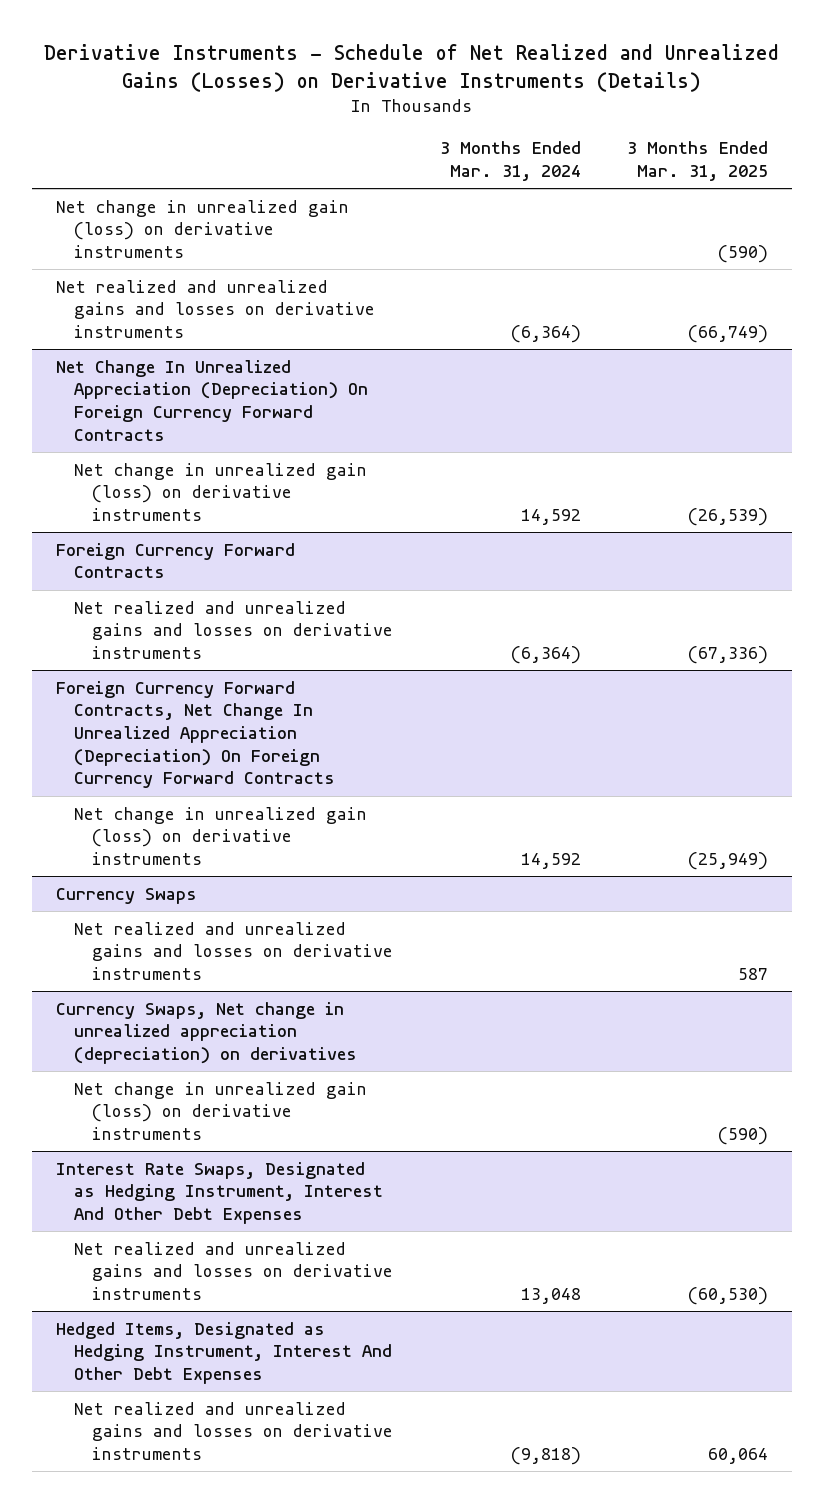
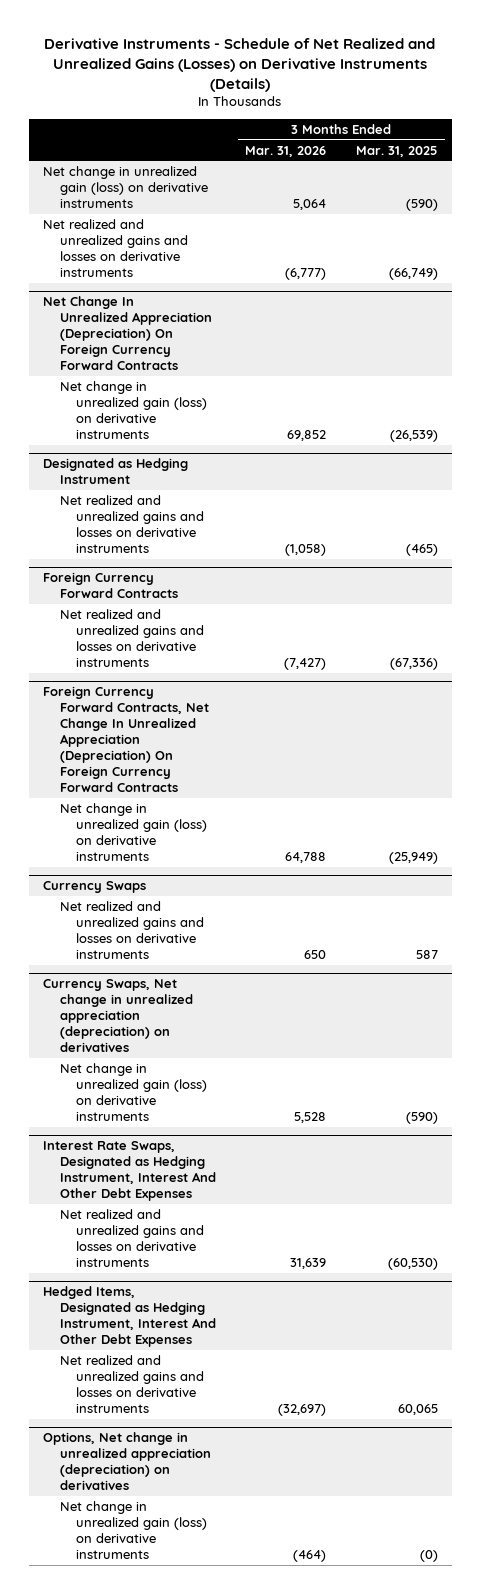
- | 3 Months Ended Mar. 31, 2024 | 3 Months Ended Mar. 31, 2025
+ | 3 Months Ended Mar. 31, 2026 | 3 Months Ended Mar. 31, 2025
+ Designated as Hedging Instrument
+ Net realized and unrealized gains and losses on derivative instruments | (1,058) | (465)
@ Hedged Items, Designated as Hedging Instrument, Interest And Other Debt Expenses
- Net realized and unrealized gains and losses on derivative instruments | (9,818) | 60,064
+ Net realized and unrealized gains and losses on derivative instruments | (32,697) | 60,065
+ Options, Net change in unrealized appreciation (depreciation) on derivatives
+ Net change in unrealized gain (loss) on derivative instruments | (464) | (0)

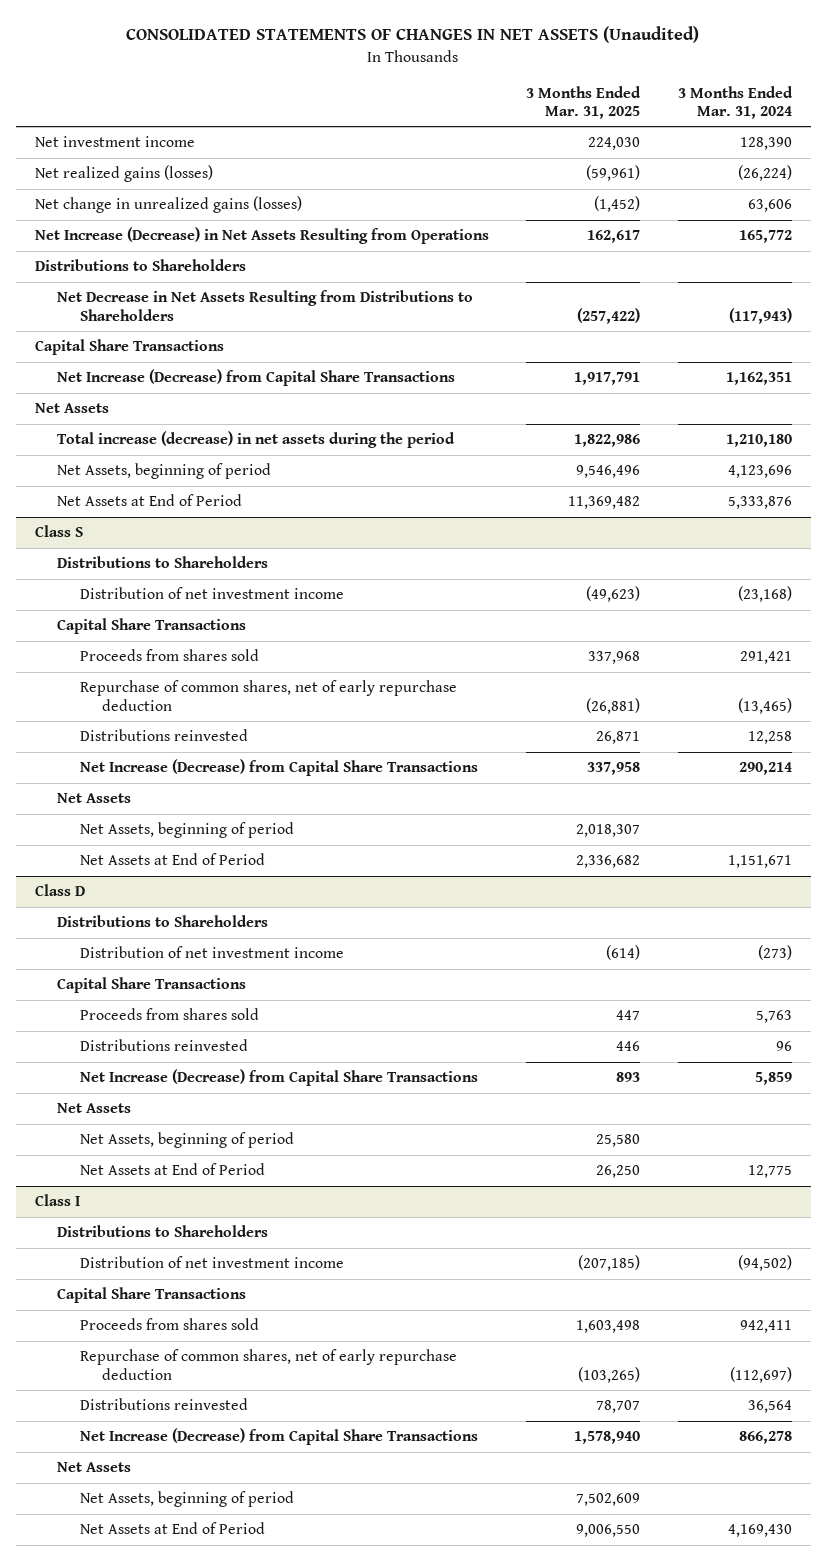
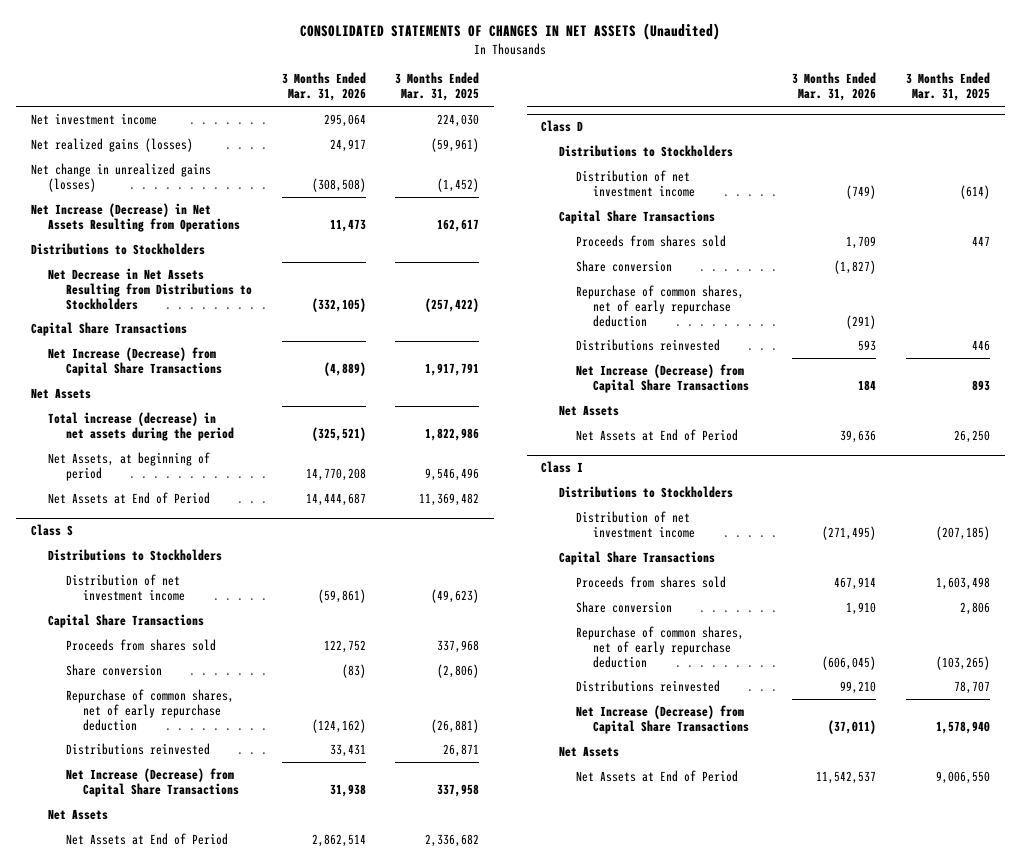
- | 3 Months Ended Mar. 31, 2025 | 3 Months Ended Mar. 31, 2024
+ | 3 Months Ended Mar. 31, 2026 | 3 Months Ended Mar. 31, 2025
- Distributions to Shareholders
- Net Decrease in Net Assets Resulting from Distributions to Shareholders | (257,422) | (117,943)
+ Distributions to Stockholders
+ Net Decrease in Net Assets Resulting from Distributions to Stockholders | (332,105) | (257,422)
- Net Assets, beginning of period | 9,546,496 | 4,123,696
+ Net Assets, at beginning of period | 14,770,208 | 9,546,496
@ Class S
- Distributions to Shareholders
+ Distributions to Stockholders
+ Share conversion | (83) | (2,806)
- Net Assets, beginning of period | 2,018,307 |
@ Class D
- Distributions to Shareholders
+ Distributions to Stockholders
+ Share conversion | (1,827) |
+ Repurchase of common shares, net of early repurchase deduction | (291) |
- Net Assets, beginning of period | 25,580 |
@ Class I
- Distributions to Shareholders
+ Distributions to Stockholders
+ Share conversion | 1,910 | 2,806
- Net Assets, beginning of period | 7,502,609 |

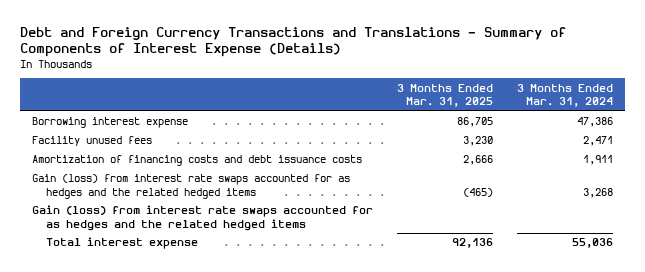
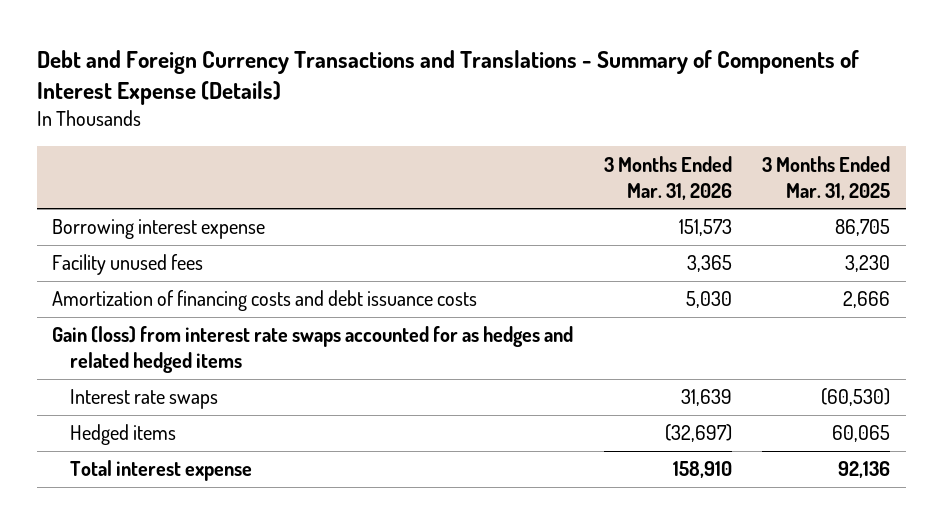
- | 3 Months Ended Mar. 31, 2025 | 3 Months Ended Mar. 31, 2024
+ | 3 Months Ended Mar. 31, 2026 | 3 Months Ended Mar. 31, 2025
- Gain (loss) from interest rate swaps accounted for as hedges and the related hedged items | (465) | 3,268
- Gain (loss) from interest rate swaps accounted for as hedges and the related hedged items
+ Gain (loss) from interest rate swaps accounted for as hedges and related hedged items
+ Interest rate swaps | 31,639 | (60,530)
+ Hedged items | (32,697) | 60,065

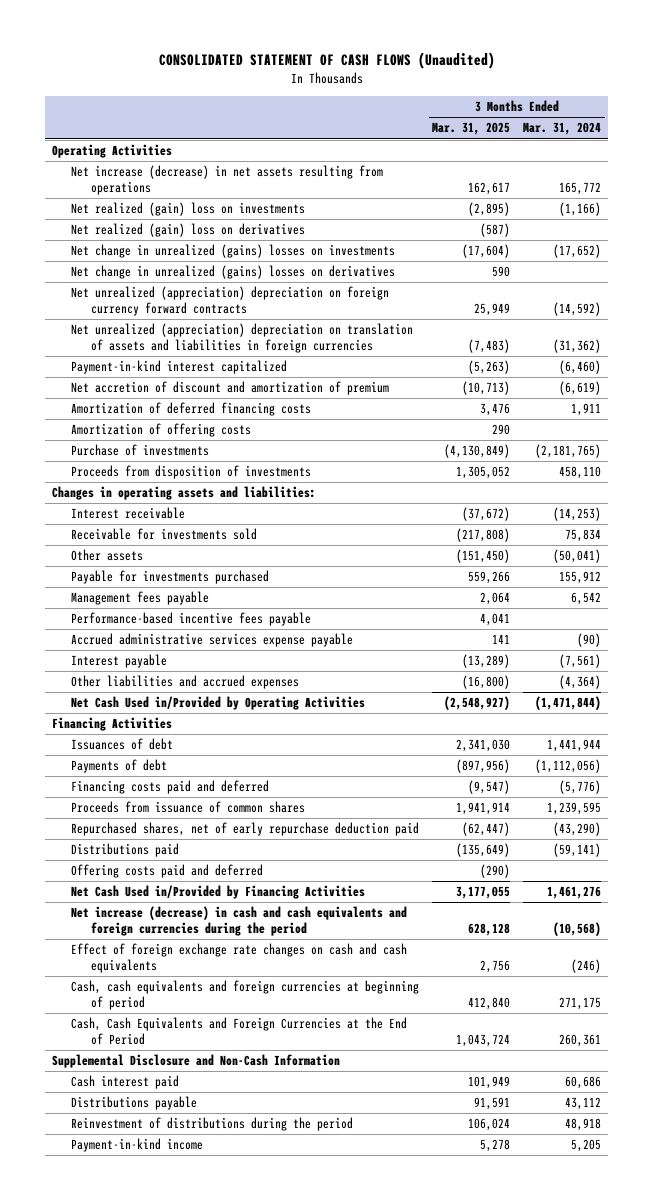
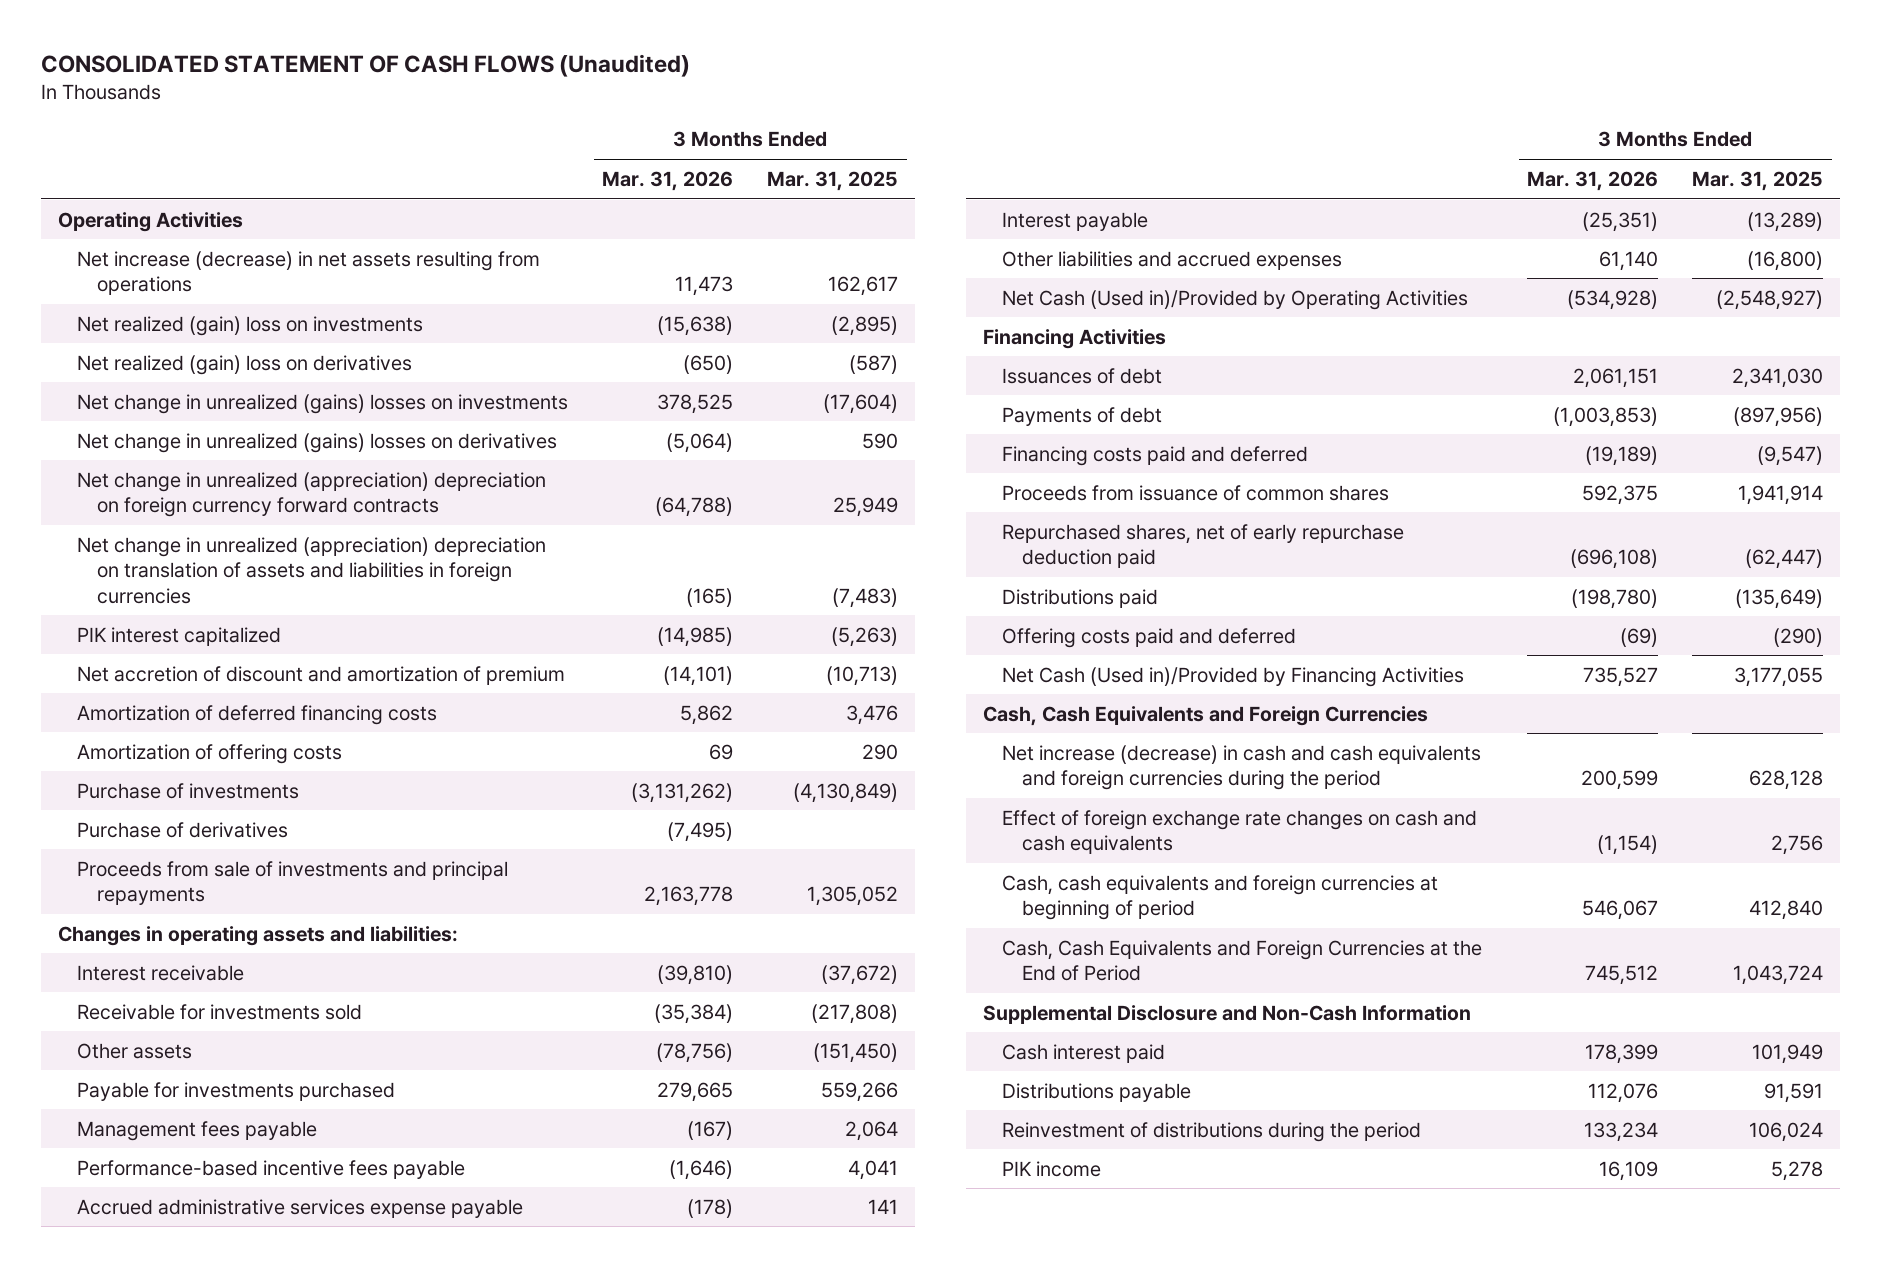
- | 3 Months Ended Mar. 31, 2025 | 3 Months Ended Mar. 31, 2024
+ | 3 Months Ended Mar. 31, 2026 | 3 Months Ended Mar. 31, 2025
- Net unrealized (appreciation) depreciation on foreign currency forward contracts | 25,949 | (14,592)
- Net unrealized (appreciation) depreciation on translation of assets and liabilities in foreign currencies | (7,483) | (31,362)
- Payment-in-kind interest capitalized | (5,263) | (6,460)
+ Net change in unrealized (appreciation) depreciation on foreign currency forward contracts | (64,788) | 25,949
+ Net change in unrealized (appreciation) depreciation on translation of assets and liabilities in foreign currencies | (165) | (7,483)
+ PIK interest capitalized | (14,985) | (5,263)
- Proceeds from disposition of investments | 1,305,052 | 458,110
+ Purchase of derivatives | (7,495) |
+ Proceeds from sale of investments and principal repayments | 2,163,778 | 1,305,052
- Net Cash Used in/Provided by Operating Activities | (2,548,927) | (1,471,844)
+ Net Cash (Used in)/Provided by Operating Activities | (534,928) | (2,548,927)
- Net Cash Used in/Provided by Financing Activities | 3,177,055 | 1,461,276
+ Net Cash (Used in)/Provided by Financing Activities | 735,527 | 3,177,055
+ Cash, Cash Equivalents and Foreign Currencies
- Payment-in-kind income | 5,278 | 5,205
+ PIK income | 16,109 | 5,278

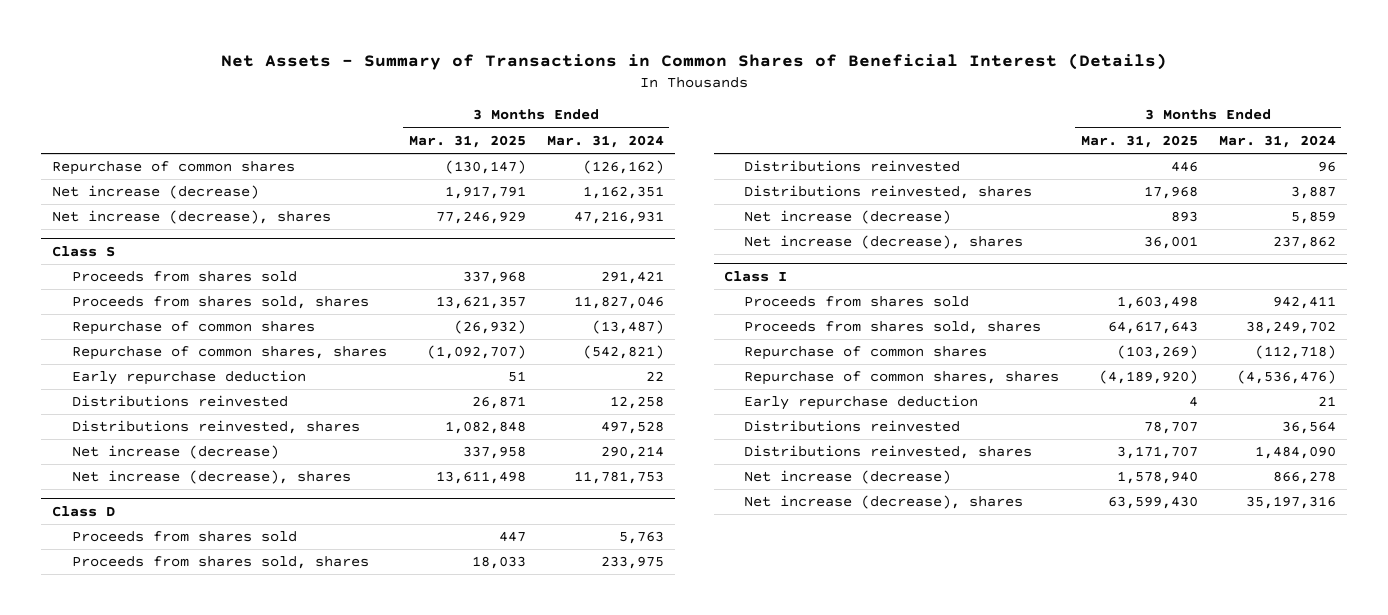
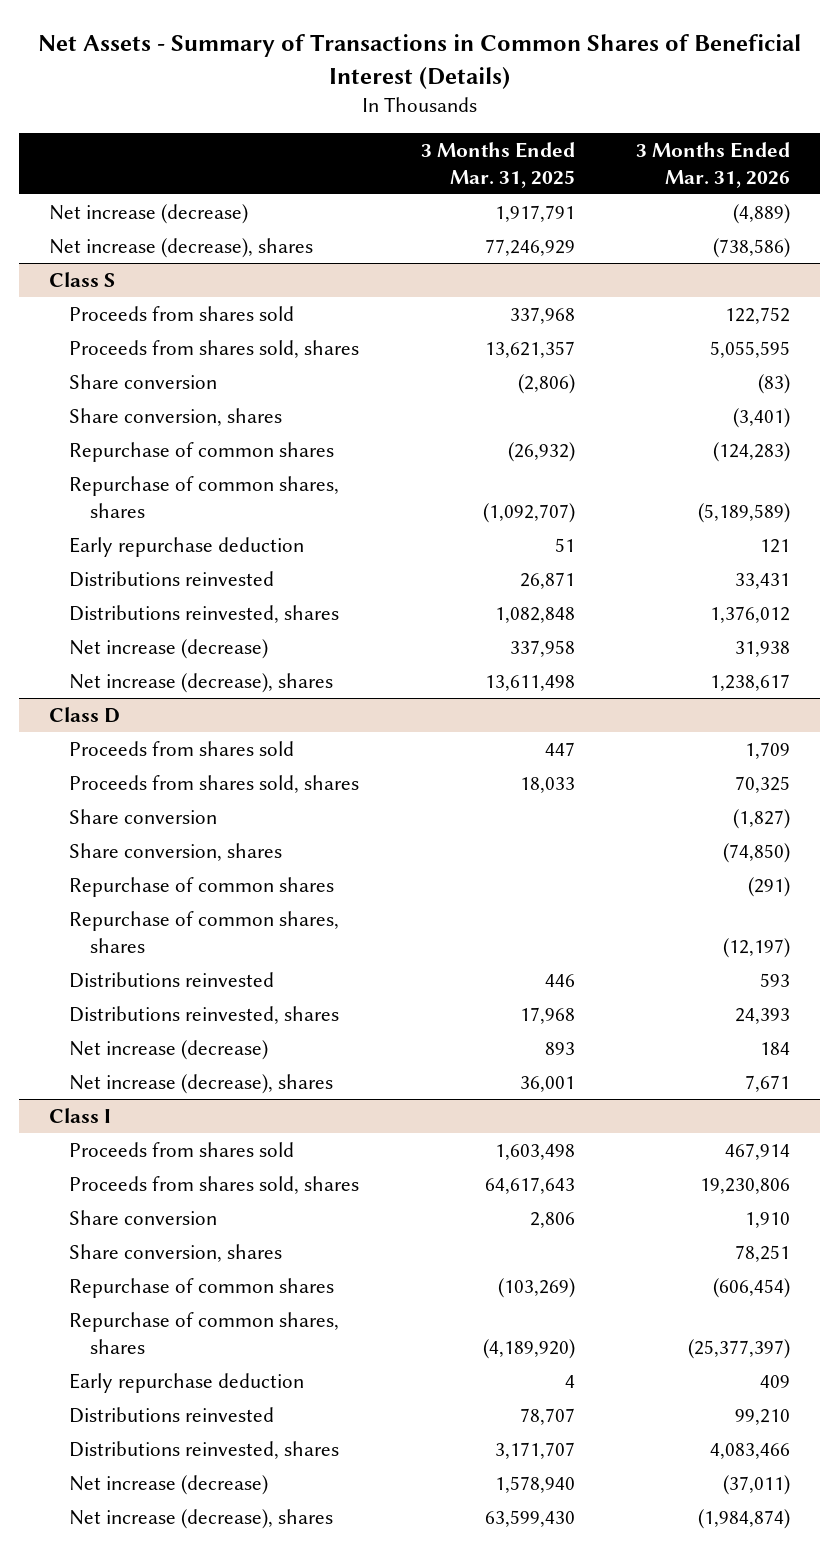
- | 3 Months Ended Mar. 31, 2025 | 3 Months Ended Mar. 31, 2024
+ | 3 Months Ended Mar. 31, 2025 | 3 Months Ended Mar. 31, 2026
- Repurchase of common shares | (130,147) | (126,162)
@ Class S
+ Share conversion | (2,806) | (83)
+ Share conversion, shares | | (3,401)
@ Class D
+ Share conversion | | (1,827)
+ Share conversion, shares | | (74,850)
+ Repurchase of common shares | | (291)
+ Repurchase of common shares, shares | | (12,197)
@ Class I
+ Share conversion | 2,806 | 1,910
+ Share conversion, shares | | 78,251

